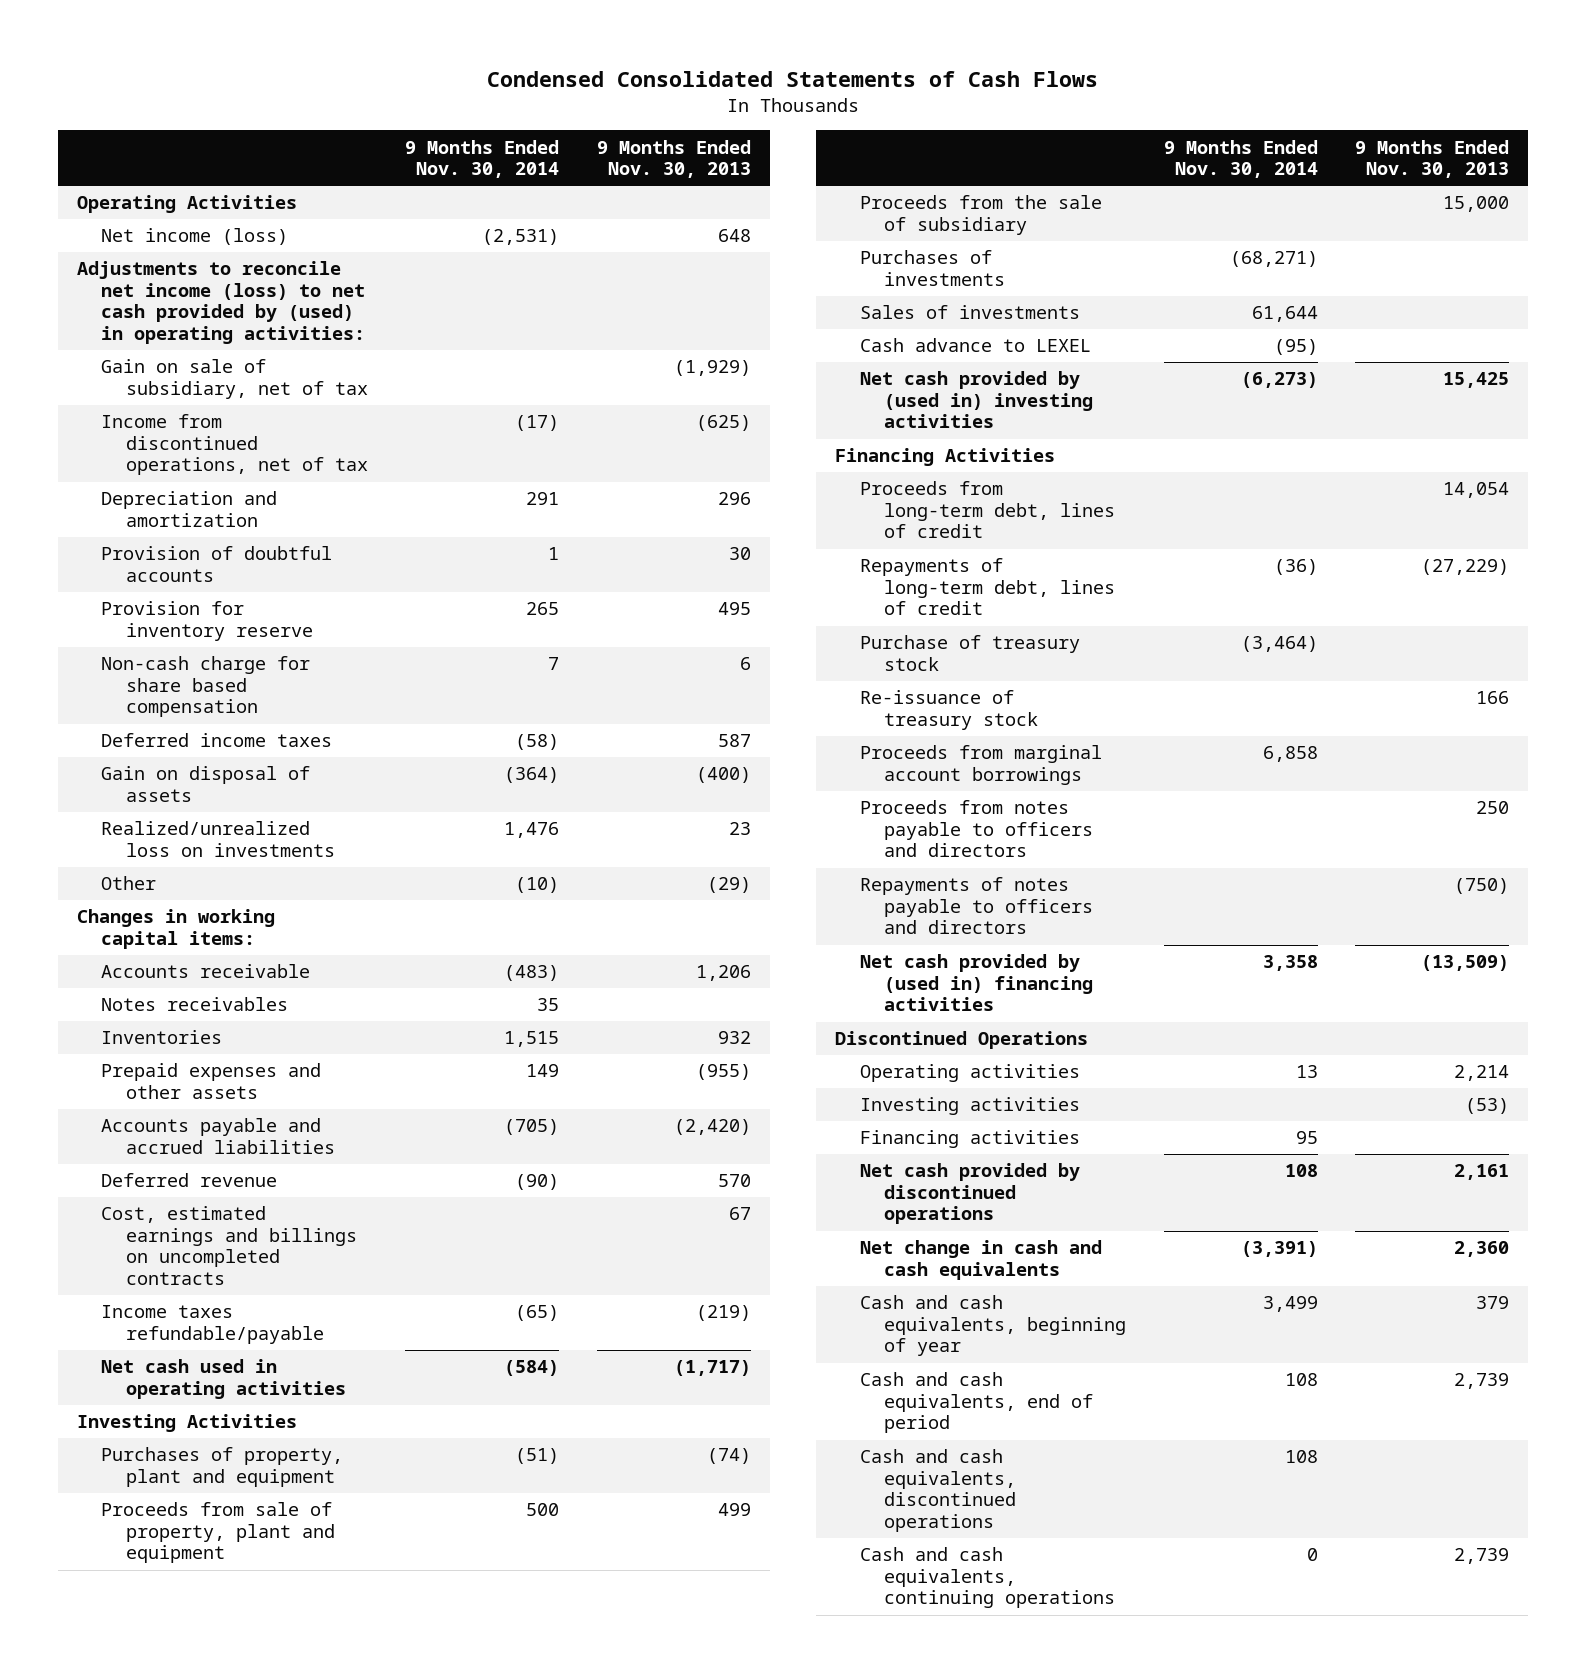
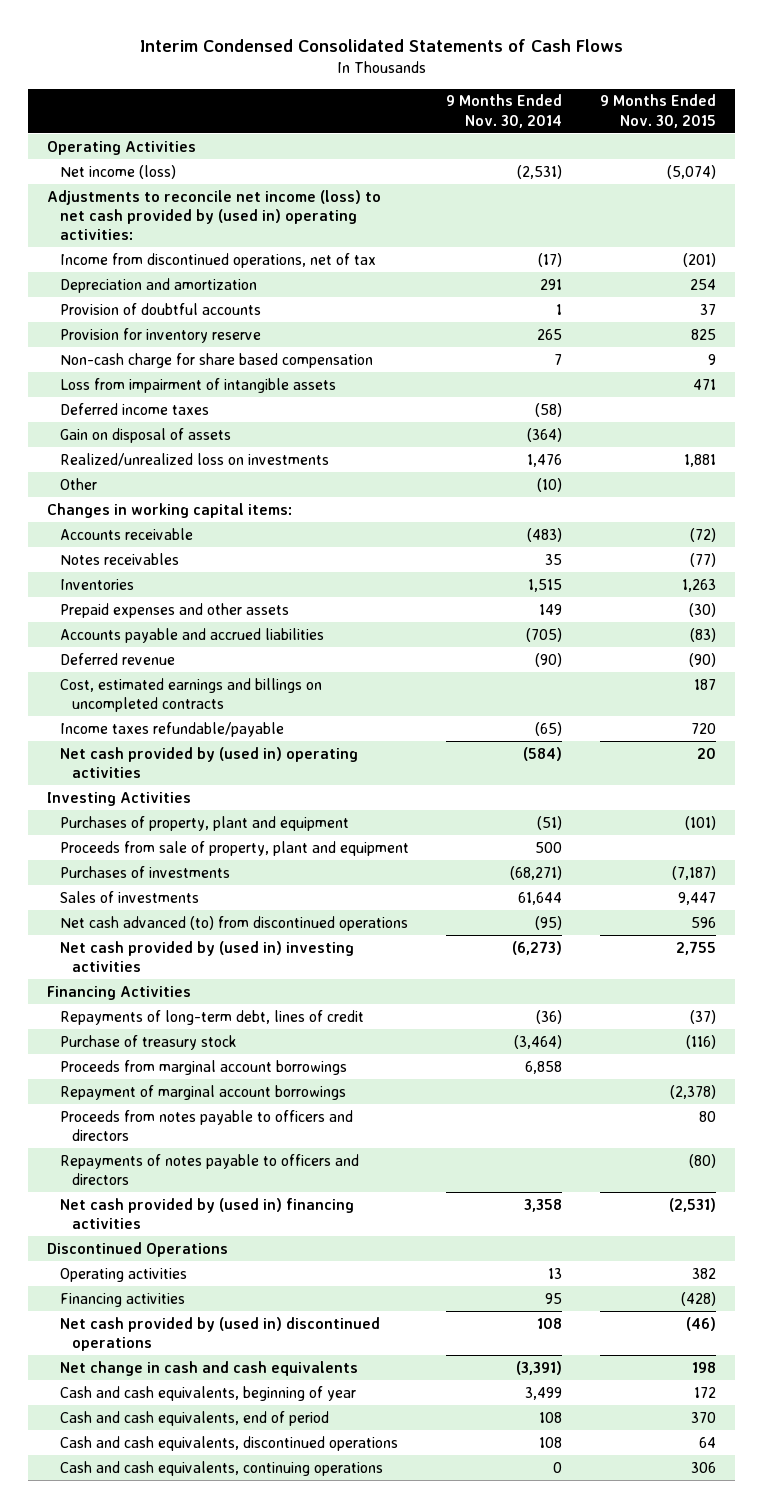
- Condensed Consolidated Statements of Cash Flows
+ Interim Condensed Consolidated Statements of Cash Flows
- | 9 Months Ended Nov. 30, 2014 | 9 Months Ended Nov. 30, 2013
+ | 9 Months Ended Nov. 30, 2014 | 9 Months Ended Nov. 30, 2015
- Adjustments to reconcile net income (loss) to net cash provided by (used) in operating activities:
- Gain on sale of subsidiary, net of tax | | (1,929)
+ Adjustments to reconcile net income (loss) to net cash provided by (used in) operating activities:
+ Loss from impairment of intangible assets | | 471
- Net cash used in operating activities | (584) | (1,717)
+ Net cash provided by (used in) operating activities | (584) | 20
- Proceeds from the sale of subsidiary | | 15,000
- Cash advance to LEXEL | (95) |
+ Net cash advanced (to) from discontinued operations | (95) | 596
- Proceeds from long-term debt, lines of credit | | 14,054
- Re-issuance of treasury stock | | 166
+ Repayment of marginal account borrowings | | (2,378)
- Investing activities | | (53)
- Net cash provided by discontinued operations | 108 | 2,161
+ Net cash provided by (used in) discontinued operations | 108 | (46)

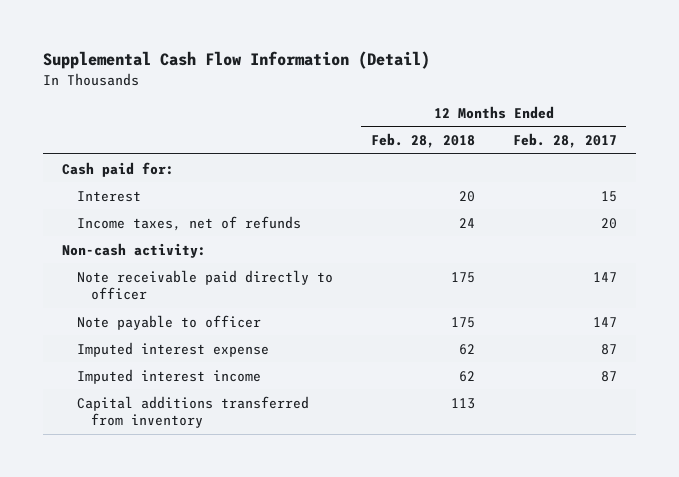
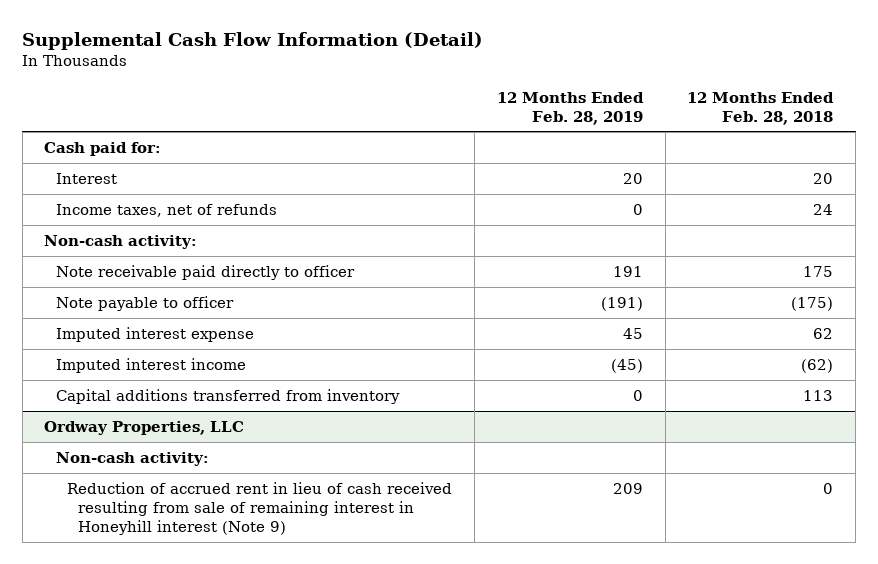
- | 12 Months Ended Feb. 28, 2018 | 12 Months Ended Feb. 28, 2017
+ | 12 Months Ended Feb. 28, 2019 | 12 Months Ended Feb. 28, 2018
- Note payable to officer | 175 | 147
+ Note payable to officer | (191) | (175)
- Imputed interest income | 62 | 87
+ Imputed interest income | (45) | (62)
+ Ordway Properties, LLC
+ Non-cash activity:
+ Reduction of accrued rent in lieu of cash received resulting from sale of remaining interest in Honeyhill interest (Note 9) | 209 | 0

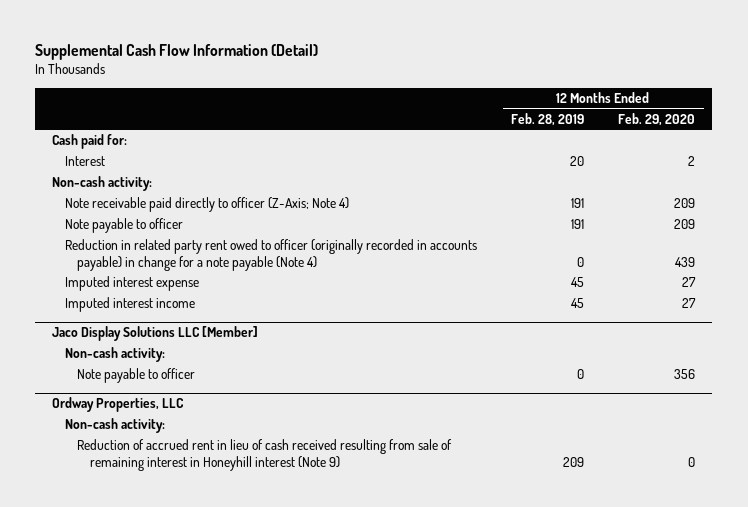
- | 12 Months Ended Feb. 28, 2019 | 12 Months Ended Feb. 28, 2018
+ | 12 Months Ended Feb. 28, 2019 | 12 Months Ended Feb. 29, 2020
- Income taxes, net of refunds | 0 | 24
- Note receivable paid directly to officer | 191 | 175
- Note payable to officer | (191) | (175)
+ Note receivable paid directly to officer (Z-Axis; Note 4) | 191 | 209
+ Note payable to officer | 191 | 209
+ Reduction in related party rent owed to officer (originally recorded in accounts payable) in change for a note payable (Note 4) | 0 | 439
- Imputed interest income | (45) | (62)
- Capital additions transferred from inventory | 0 | 113
+ Imputed interest income | 45 | 27
+ Jaco Display Solutions LLC [Member]
+ Non-cash activity:
+ Note payable to officer | 0 | 356

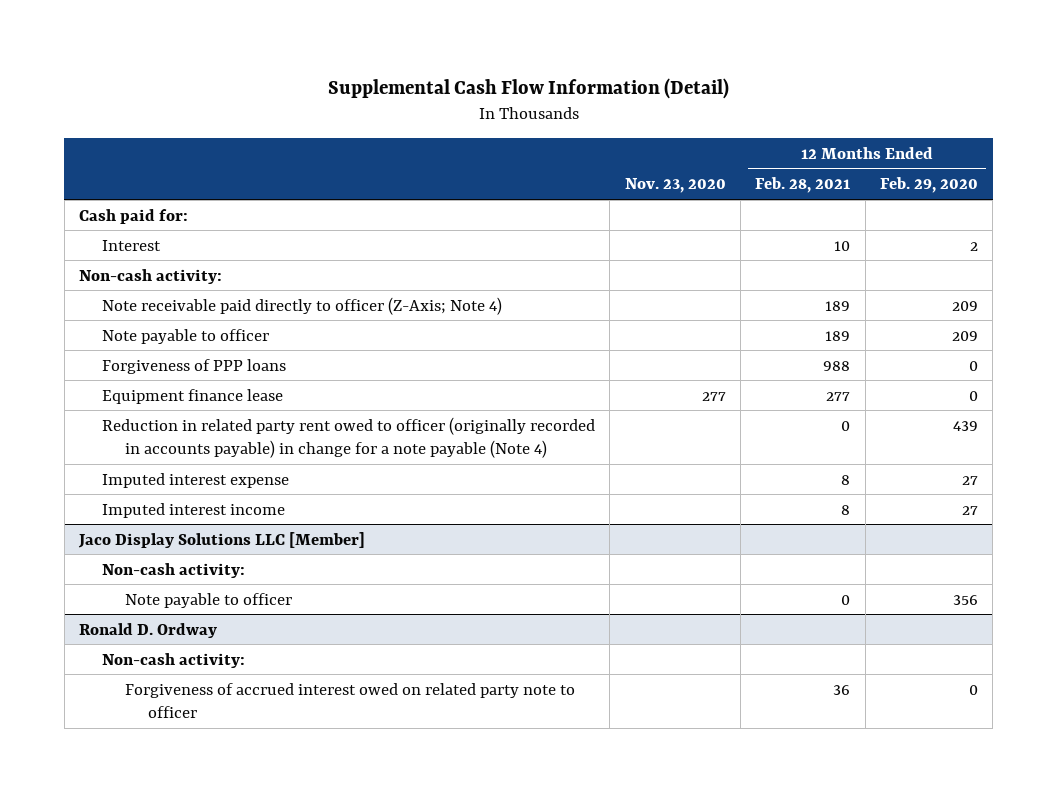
- | 12 Months Ended Feb. 28, 2019 | 12 Months Ended Feb. 29, 2020
+ | Nov. 23, 2020 | 12 Months Ended Feb. 28, 2021 | 12 Months Ended Feb. 29, 2020
+ Forgiveness of PPP loans | | 988 | 0
+ Equipment finance lease | 277 | 277 | 0
- Ordway Properties, LLC
+ Ronald D. Ordway
- Reduction of accrued rent in lieu of cash received resulting from sale of remaining interest in Honeyhill interest (Note 9) | 209 | 0
+ Forgiveness of accrued interest owed on related party note to officer | | 36 | 0

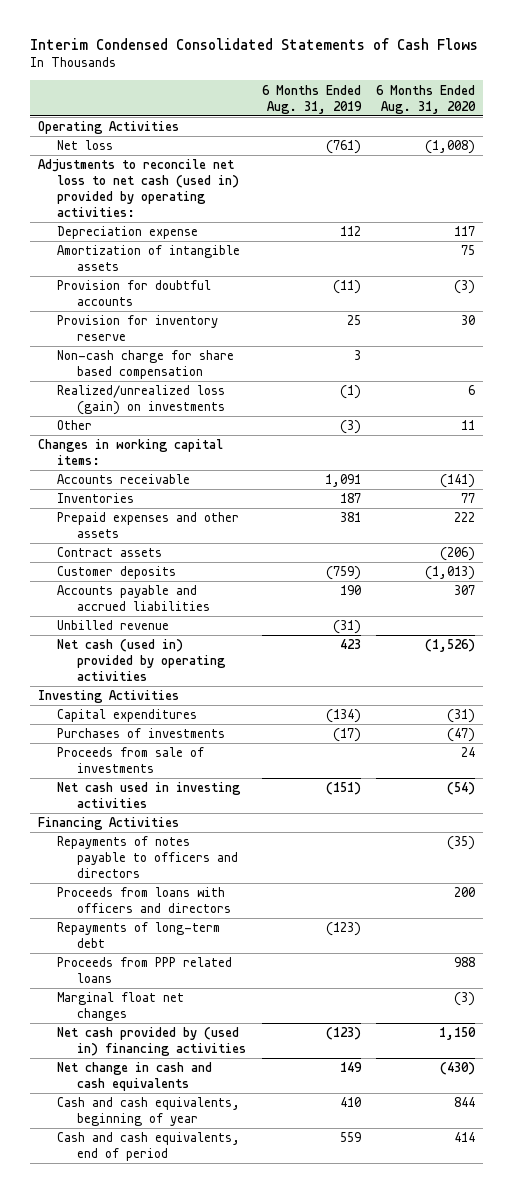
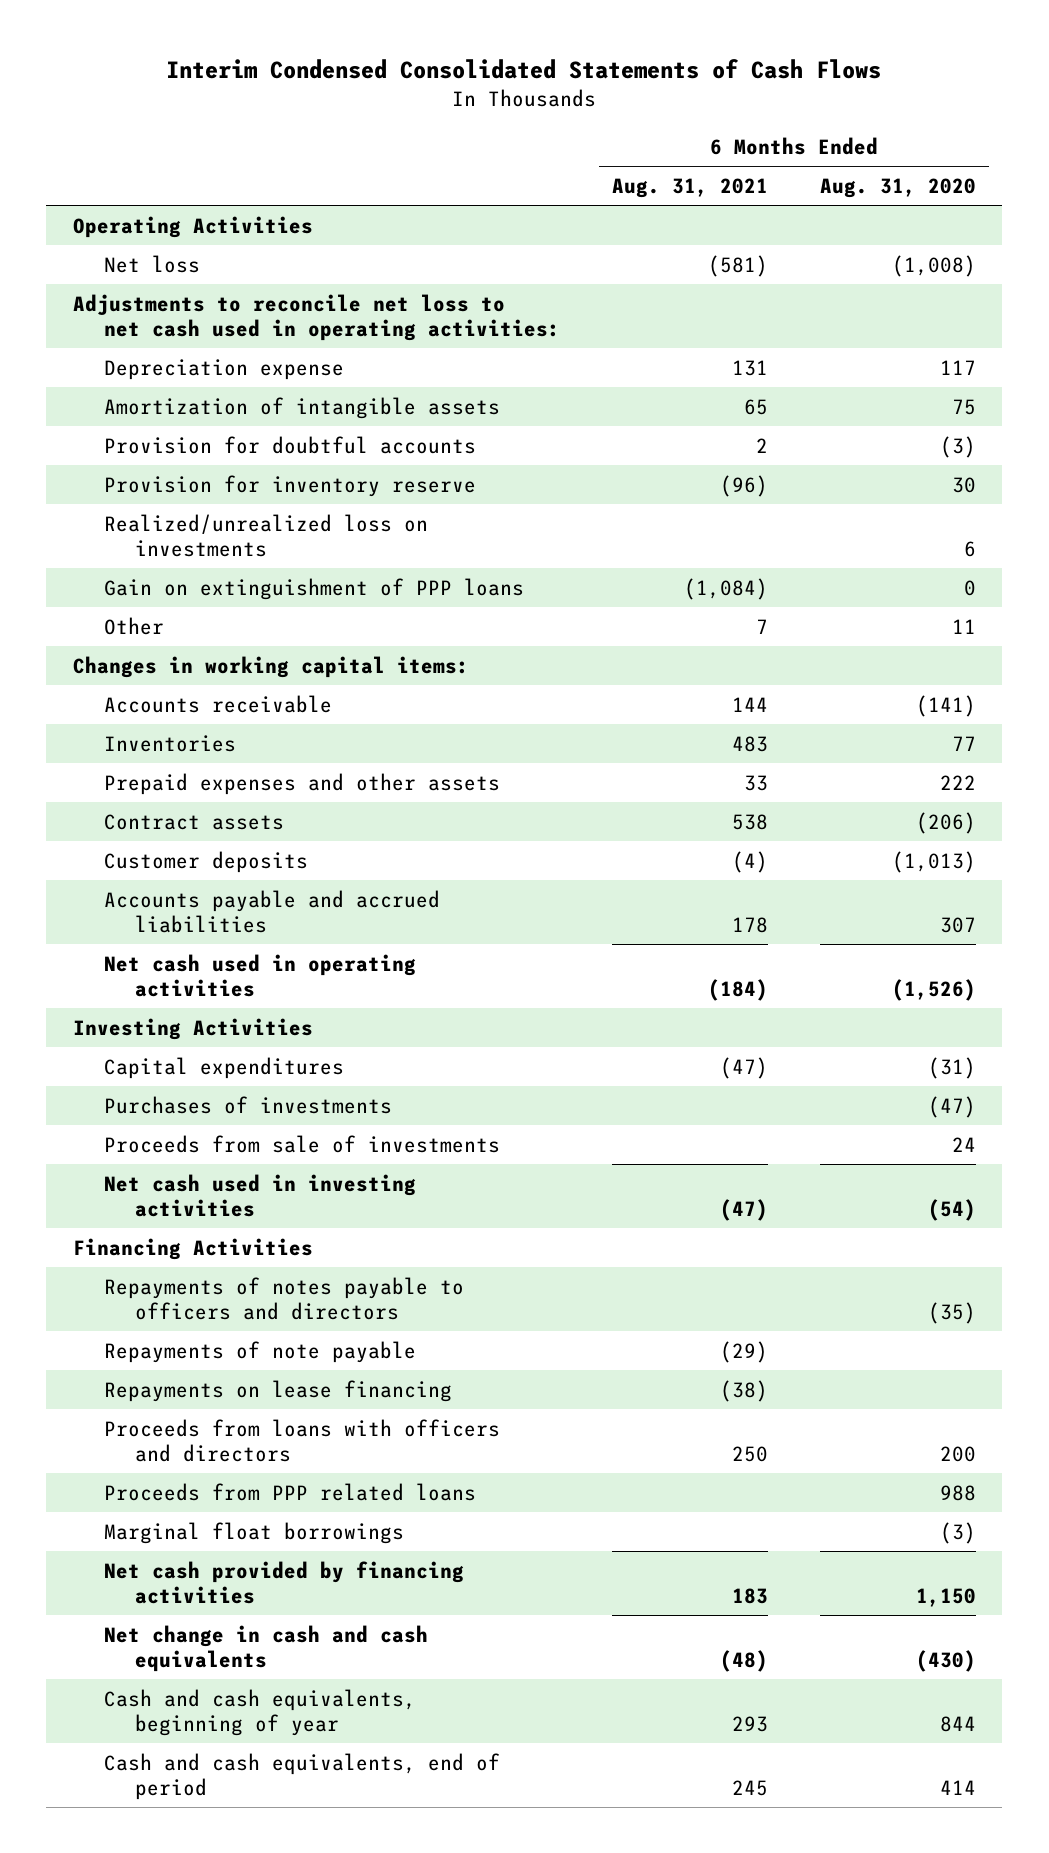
- | 6 Months Ended Aug. 31, 2019 | 6 Months Ended Aug. 31, 2020
+ | 6 Months Ended Aug. 31, 2021 | 6 Months Ended Aug. 31, 2020
- Adjustments to reconcile net loss to net cash (used in) provided by operating activities:
+ Adjustments to reconcile net loss to net cash used in operating activities:
- Non-cash charge for share based compensation | 3 |
- Realized/unrealized loss (gain) on investments | (1) | 6
+ Realized/unrealized loss on investments | | 6
+ Gain on extinguishment of PPP loans | (1,084) | 0
- Unbilled revenue | (31) |
- Net cash (used in) provided by operating activities | 423 | (1,526)
+ Net cash used in operating activities | (184) | (1,526)
+ Repayments of note payable | (29) |
+ Repayments on lease financing | (38) |
- Repayments of long-term debt | (123) |
- Marginal float net changes | | (3)
- Net cash provided by (used in) financing activities | (123) | 1,150
+ Marginal float borrowings | | (3)
+ Net cash provided by financing activities | 183 | 1,150

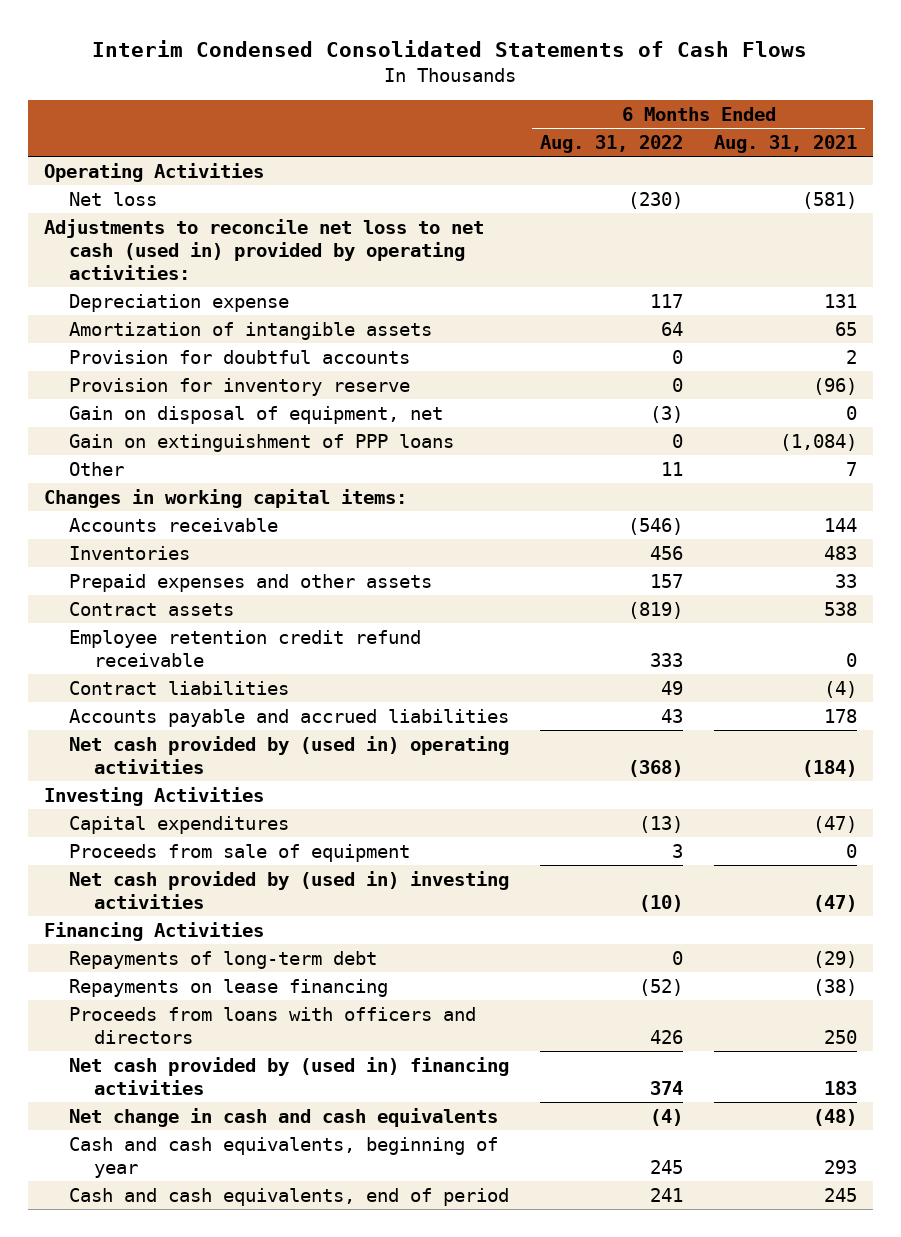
- | 6 Months Ended Aug. 31, 2021 | 6 Months Ended Aug. 31, 2020
+ | 6 Months Ended Aug. 31, 2022 | 6 Months Ended Aug. 31, 2021
- Adjustments to reconcile net loss to net cash used in operating activities:
+ Adjustments to reconcile net loss to net cash (used in) provided by operating activities:
- Realized/unrealized loss on investments | | 6
+ Gain on disposal of equipment, net | (3) | 0
- Customer deposits | (4) | (1,013)
+ Employee retention credit refund receivable | 333 | 0
+ Contract liabilities | 49 | (4)
- Net cash used in operating activities | (184) | (1,526)
+ Net cash provided by (used in) operating activities | (368) | (184)
- Purchases of investments | | (47)
- Proceeds from sale of investments | | 24
- Net cash used in investing activities | (47) | (54)
+ Proceeds from sale of equipment | 3 | 0
+ Net cash provided by (used in) investing activities | (10) | (47)
- Repayments of notes payable to officers and directors | | (35)
- Repayments of note payable | (29) |
+ Repayments of long-term debt | 0 | (29)
- Proceeds from PPP related loans | | 988
- Marginal float borrowings | | (3)
- Net cash provided by financing activities | 183 | 1,150
+ Net cash provided by (used in) financing activities | 374 | 183

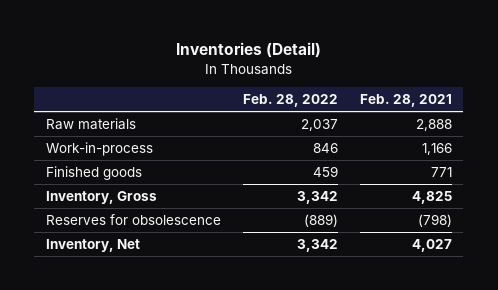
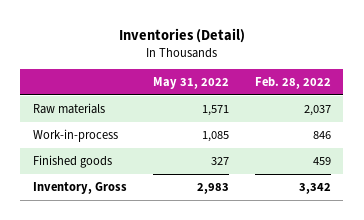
- | Feb. 28, 2022 | Feb. 28, 2021
+ | May 31, 2022 | Feb. 28, 2022
- Reserves for obsolescence | (889) | (798)
- Inventory, Net | 3,342 | 4,027

